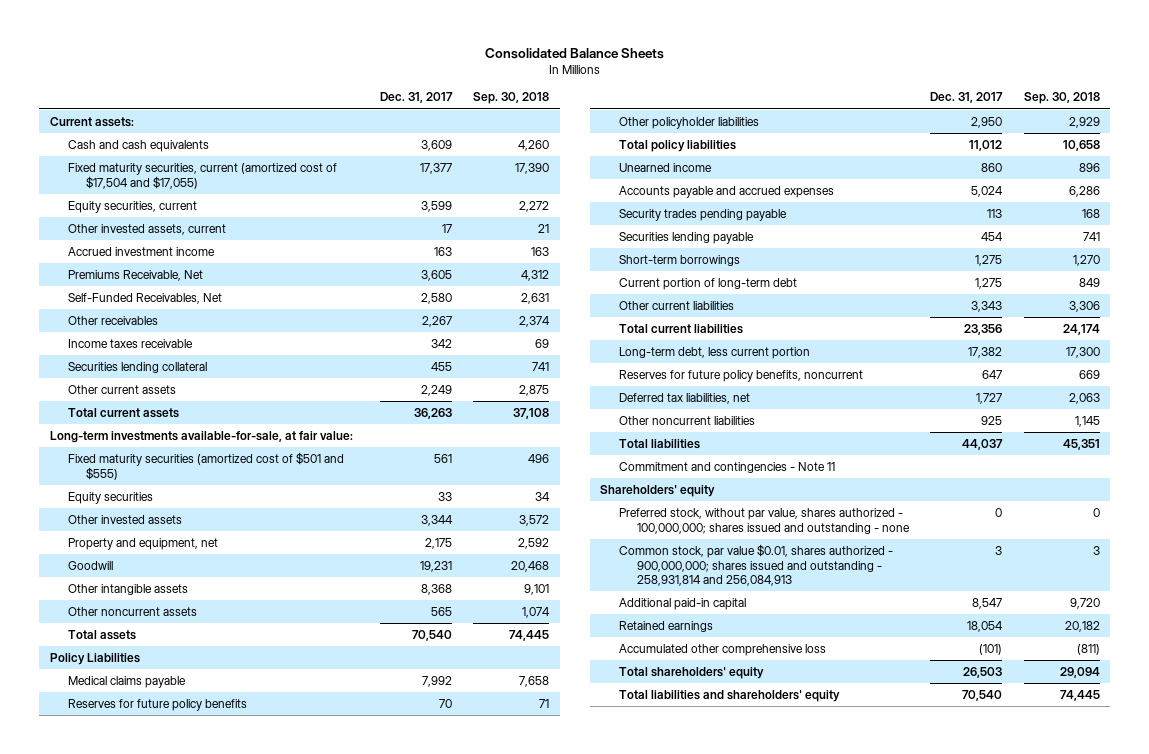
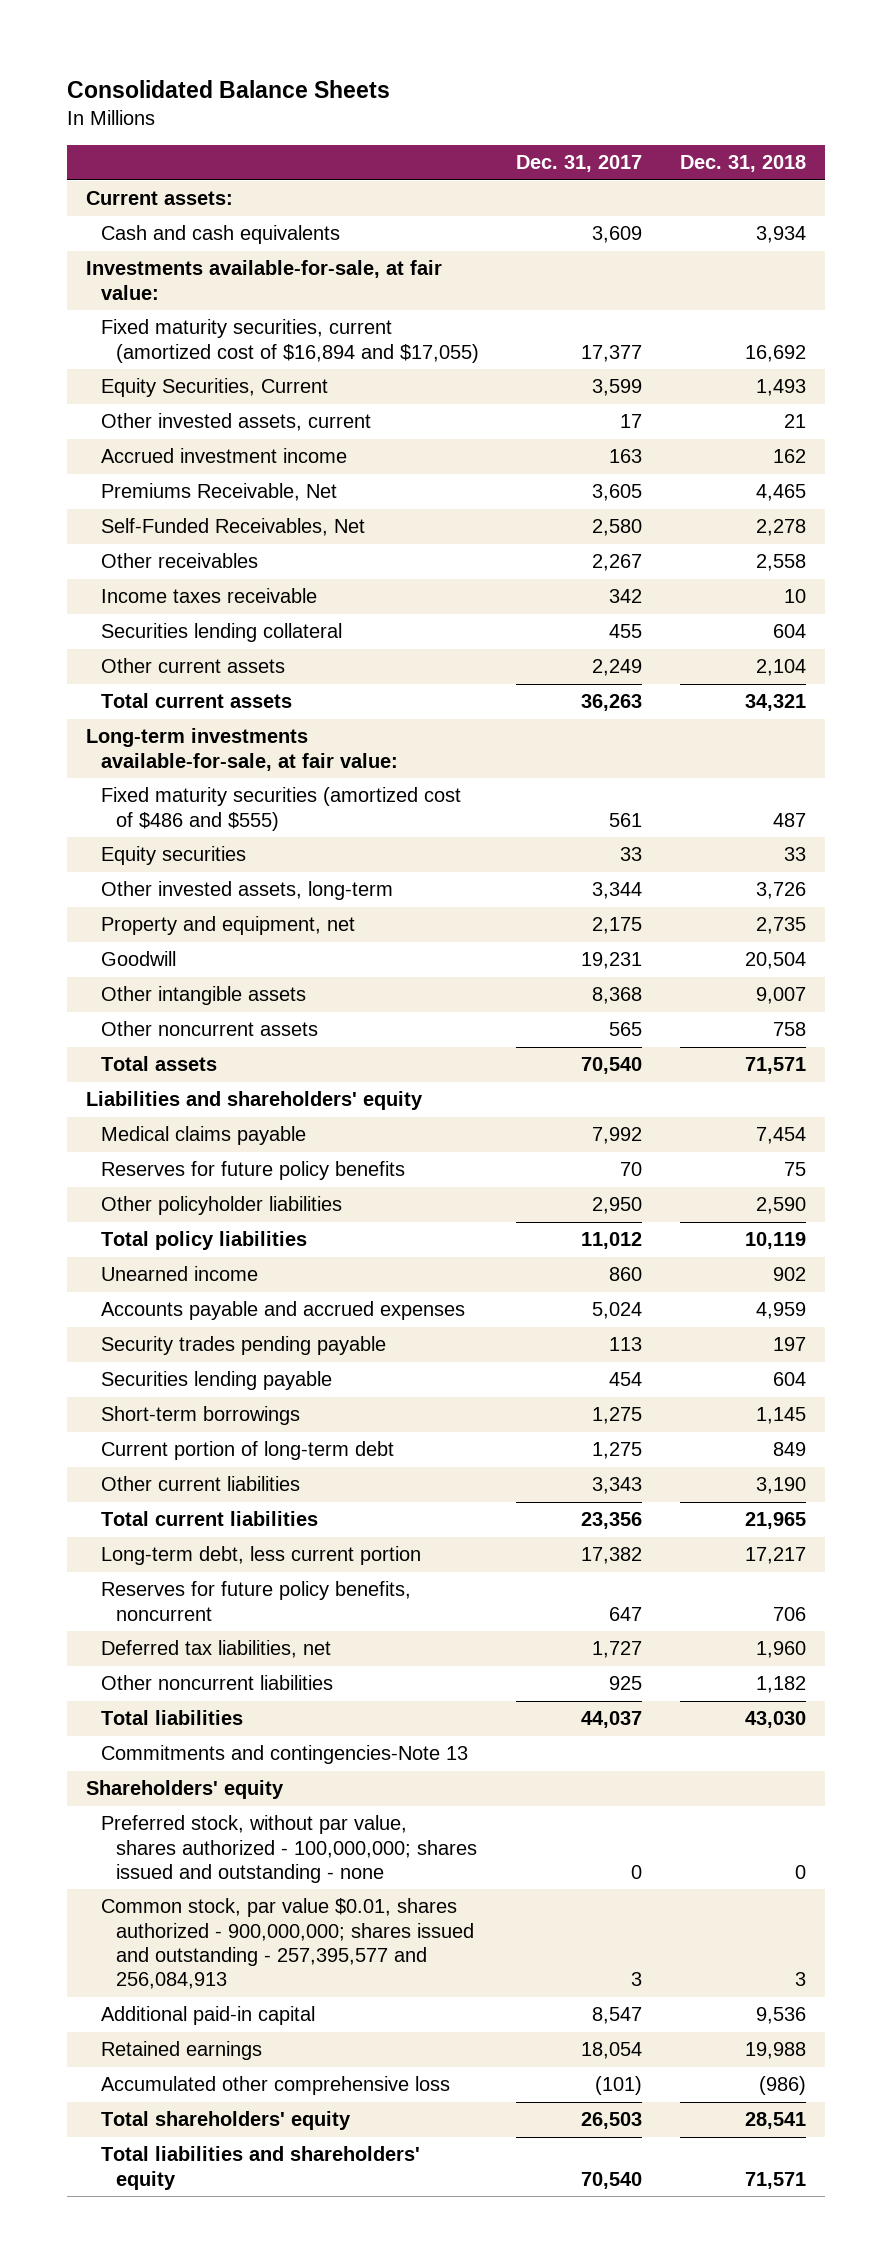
- | Dec. 31, 2017 | Sep. 30, 2018
+ | Dec. 31, 2017 | Dec. 31, 2018
- Fixed maturity securities, current (amortized cost of $17,504 and $17,055) | 17,377 | 17,390
- Equity securities, current | 3,599 | 2,272
+ Investments available-for-sale, at fair value:
+ Fixed maturity securities, current (amortized cost of $16,894 and $17,055) | 17,377 | 16,692
+ Equity Securities, Current | 3,599 | 1,493
- Fixed maturity securities (amortized cost of $501 and $555) | 561 | 496
+ Fixed maturity securities (amortized cost of $486 and $555) | 561 | 487
- Other invested assets | 3,344 | 3,572
+ Other invested assets, long-term | 3,344 | 3,726
- Policy Liabilities
+ Liabilities and shareholders' equity
- Commitment and contingencies - Note 11
+ Commitments and contingencies-Note 13
- Common stock, par value $0.01, shares authorized - 900,000,000; shares issued and outstanding - 258,931,814 and 256,084,913 | 3 | 3
+ Common stock, par value $0.01, shares authorized - 900,000,000; shares issued and outstanding - 257,395,577 and 256,084,913 | 3 | 3

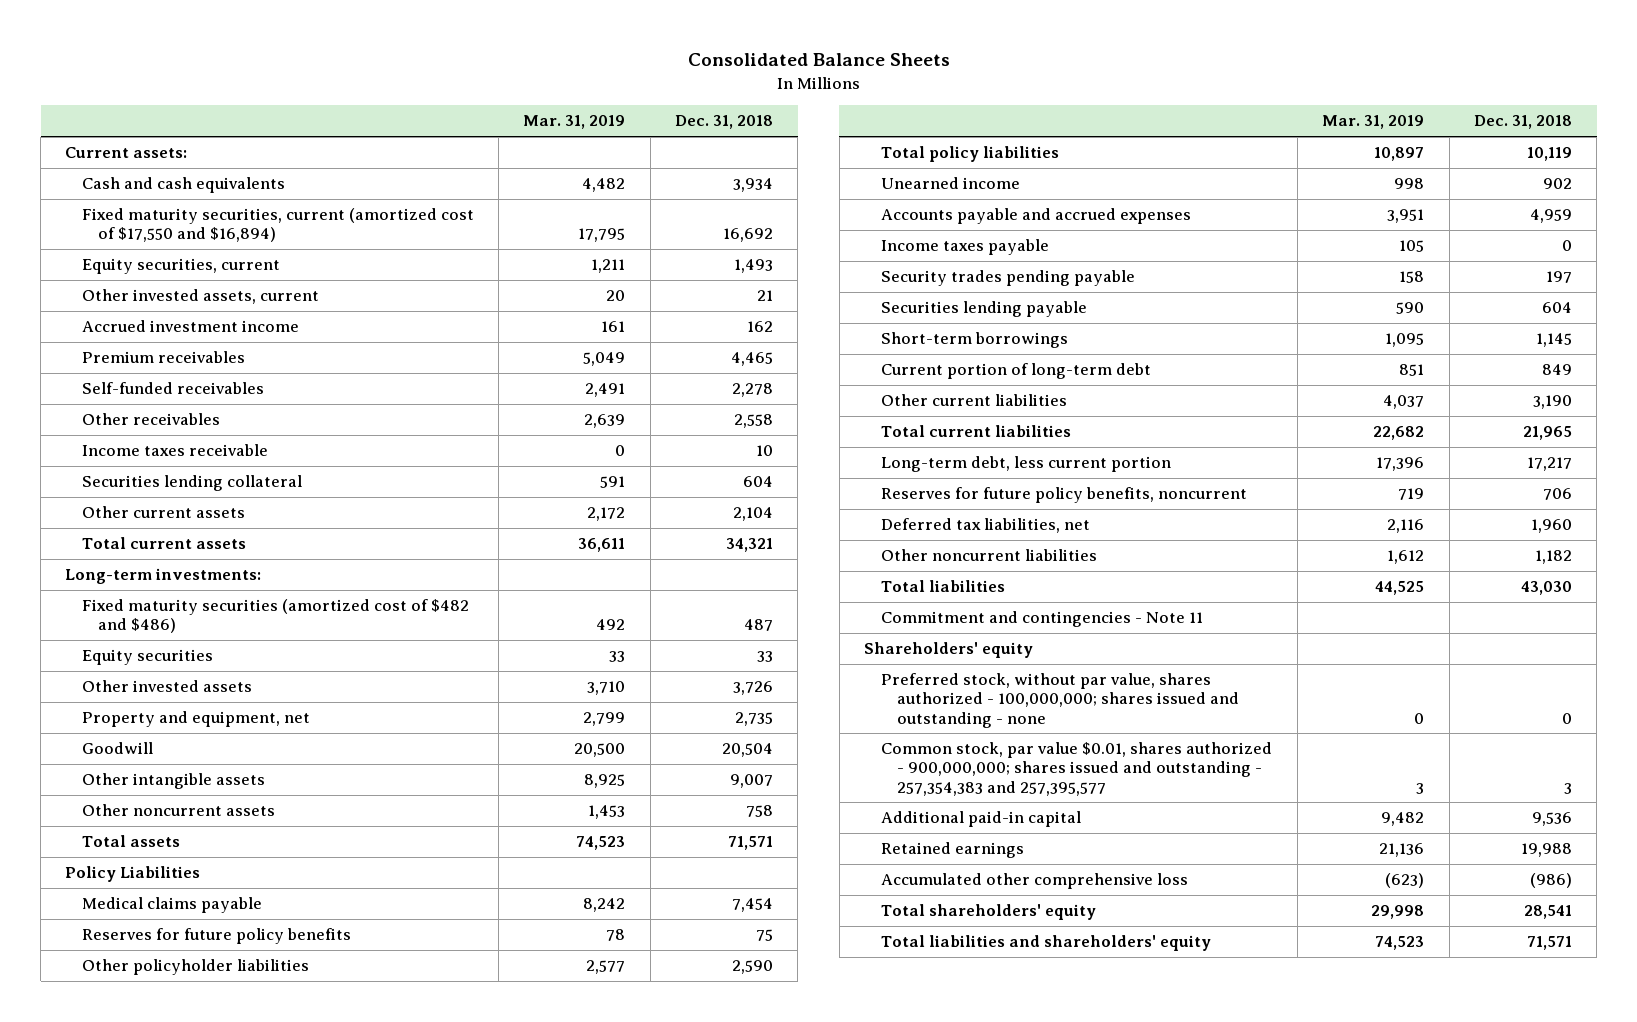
- | Dec. 31, 2017 | Dec. 31, 2018
+ | Mar. 31, 2019 | Dec. 31, 2018
- Investments available-for-sale, at fair value:
- Fixed maturity securities, current (amortized cost of $16,894 and $17,055) | 17,377 | 16,692
- Equity Securities, Current | 3,599 | 1,493
+ Fixed maturity securities, current (amortized cost of $17,550 and $16,894) | 17,795 | 16,692
+ Equity securities, current | 1,211 | 1,493
- Premiums Receivable, Net | 3,605 | 4,465
- Self-Funded Receivables, Net | 2,580 | 2,278
+ Premium receivables | 5,049 | 4,465
+ Self-funded receivables | 2,491 | 2,278
- Long-term investments available-for-sale, at fair value:
- Fixed maturity securities (amortized cost of $486 and $555) | 561 | 487
+ Long-term investments:
+ Fixed maturity securities (amortized cost of $482 and $486) | 492 | 487
- Other invested assets, long-term | 3,344 | 3,726
+ Other invested assets | 3,710 | 3,726
- Liabilities and shareholders' equity
+ Policy Liabilities
+ Income taxes payable | 105 | 0
- Commitments and contingencies-Note 13
+ Commitment and contingencies - Note 11
- Common stock, par value $0.01, shares authorized - 900,000,000; shares issued and outstanding - 257,395,577 and 256,084,913 | 3 | 3
+ Common stock, par value $0.01, shares authorized - 900,000,000; shares issued and outstanding - 257,354,383 and 257,395,577 | 3 | 3

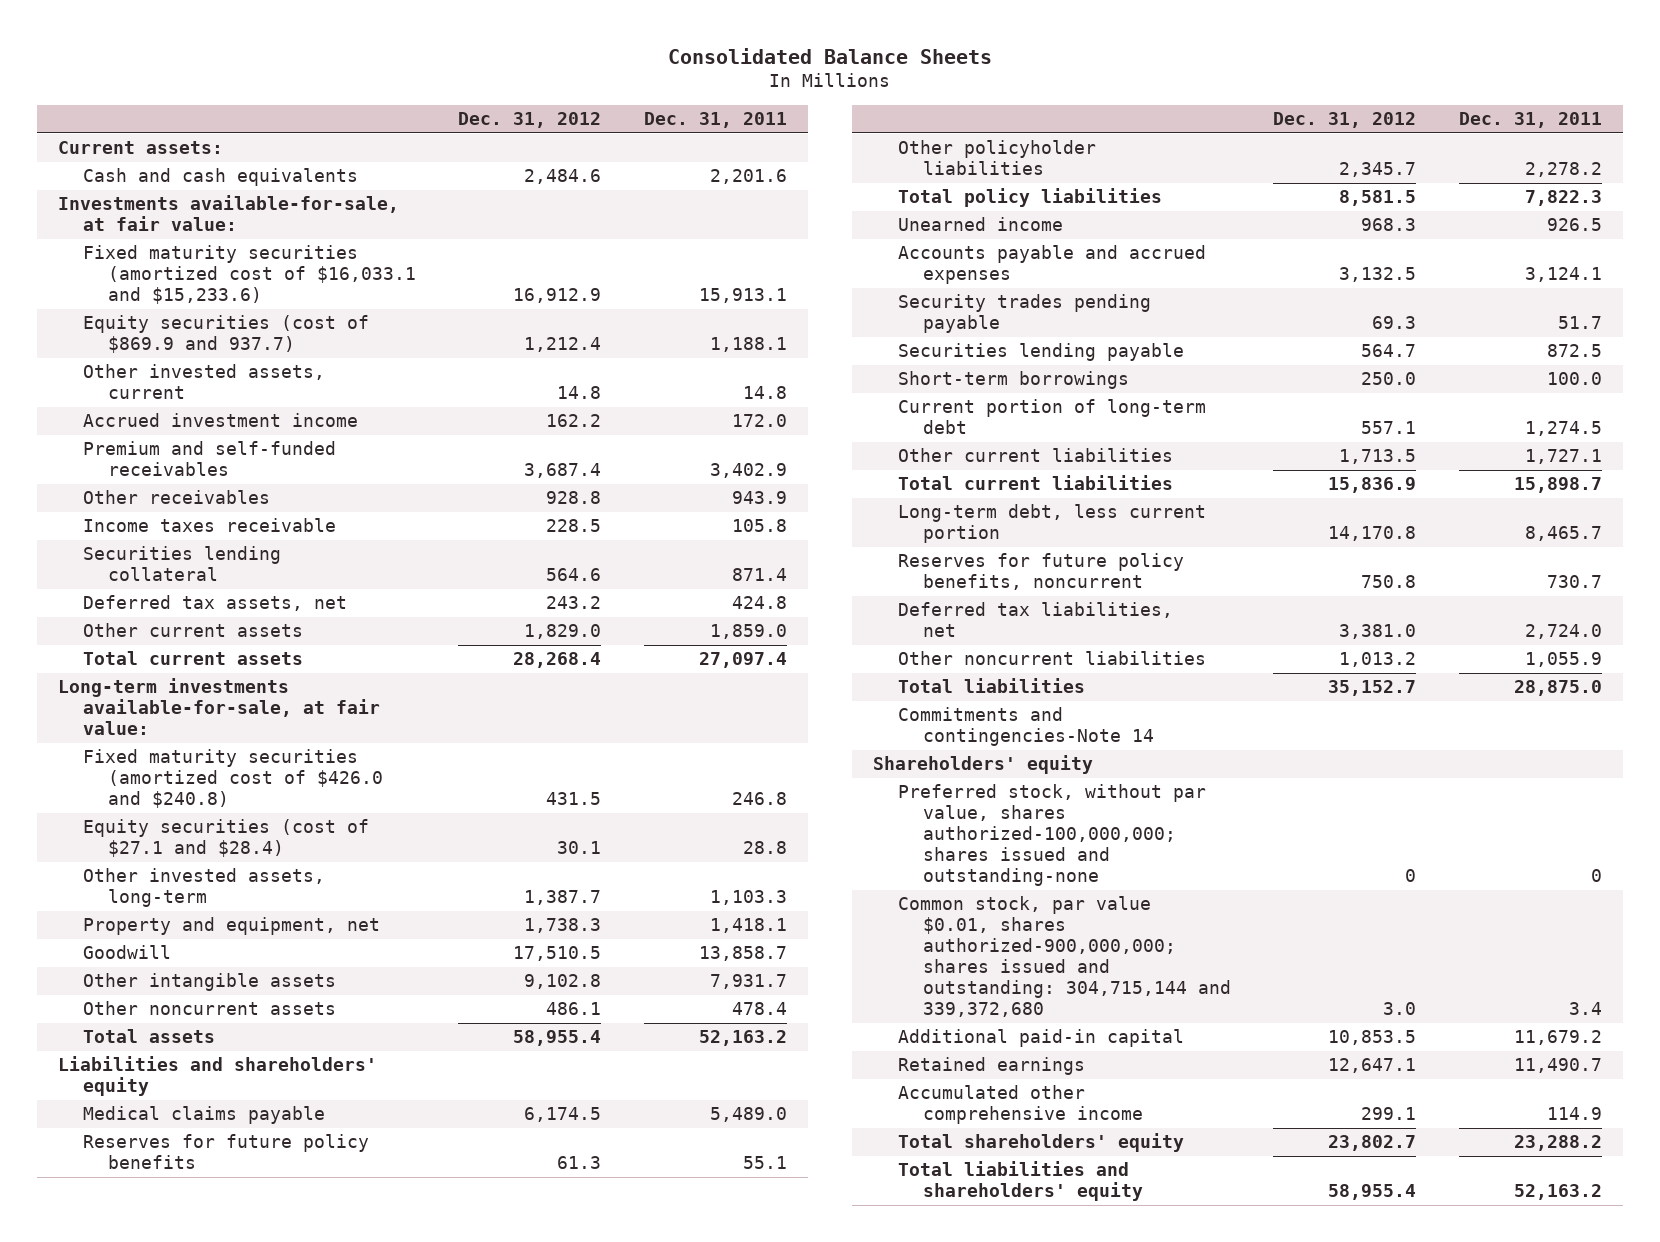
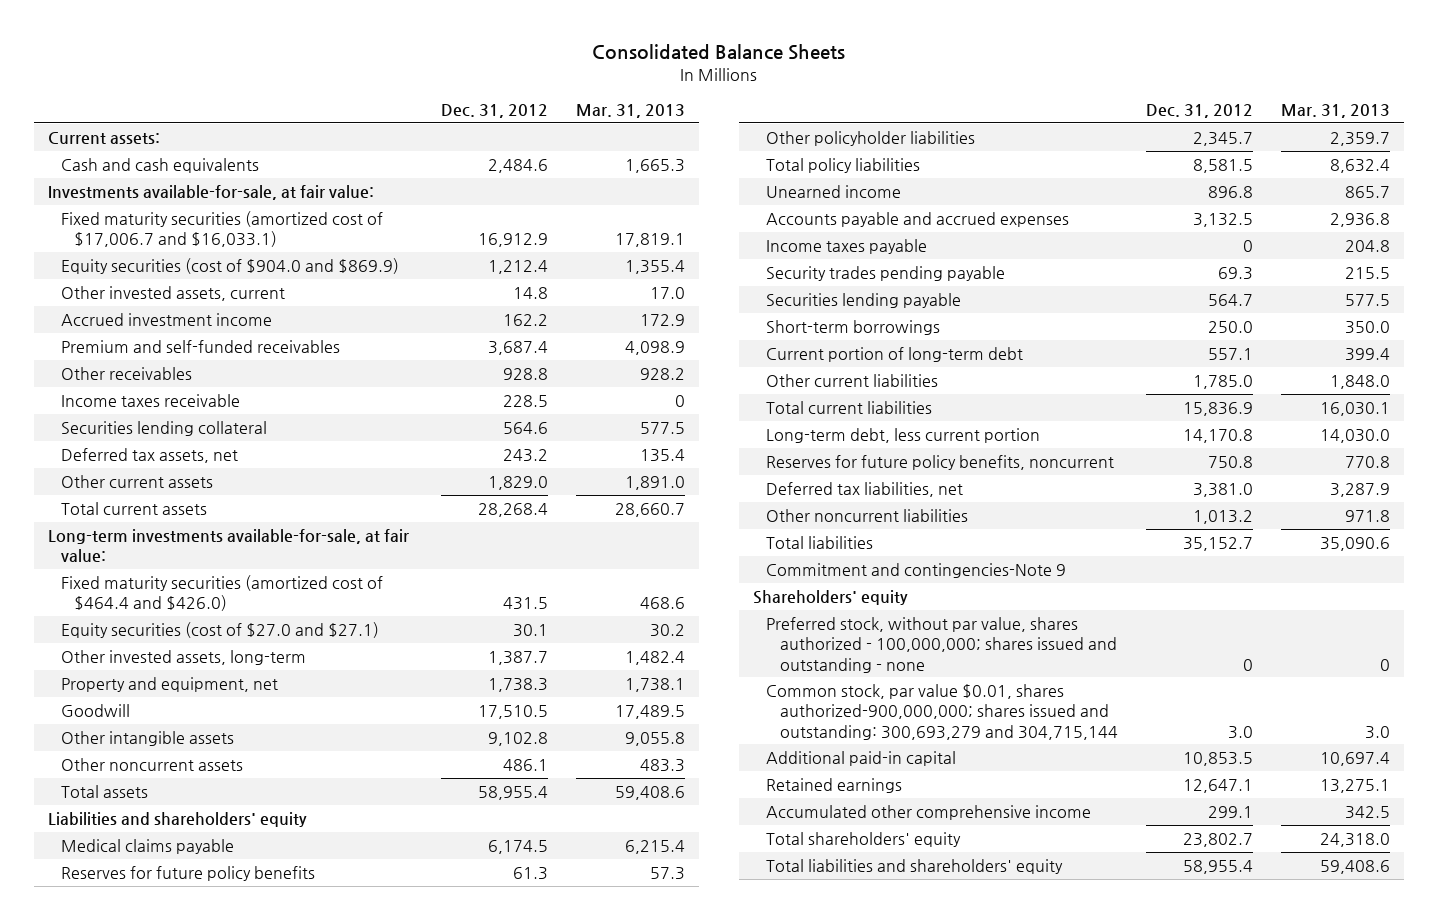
- | Dec. 31, 2012 | Dec. 31, 2011
+ | Dec. 31, 2012 | Mar. 31, 2013
- Fixed maturity securities (amortized cost of $16,033.1 and $15,233.6) | 16,912.9 | 15,913.1
- Equity securities (cost of $869.9 and 937.7) | 1,212.4 | 1,188.1
+ Fixed maturity securities (amortized cost of $17,006.7 and $16,033.1) | 16,912.9 | 17,819.1
+ Equity securities (cost of $904.0 and $869.9) | 1,212.4 | 1,355.4
- Fixed maturity securities (amortized cost of $426.0 and $240.8) | 431.5 | 246.8
- Equity securities (cost of $27.1 and $28.4) | 30.1 | 28.8
+ Fixed maturity securities (amortized cost of $464.4 and $426.0) | 431.5 | 468.6
+ Equity securities (cost of $27.0 and $27.1) | 30.1 | 30.2
- Unearned income | 968.3 | 926.5
+ Unearned income | 896.8 | 865.7
+ Income taxes payable | 0 | 204.8
- Other current liabilities | 1,713.5 | 1,727.1
+ Other current liabilities | 1,785.0 | 1,848.0
- Commitments and contingencies-Note 14
+ Commitment and contingencies-Note 9
- Preferred stock, without par value, shares authorized-100,000,000; shares issued and outstanding-none | 0 | 0
- Common stock, par value $0.01, shares authorized-900,000,000; shares issued and outstanding: 304,715,144 and 339,372,680 | 3.0 | 3.4
+ Preferred stock, without par value, shares authorized - 100,000,000; shares issued and outstanding - none | 0 | 0
+ Common stock, par value $0.01, shares authorized-900,000,000; shares issued and outstanding: 300,693,279 and 304,715,144 | 3.0 | 3.0

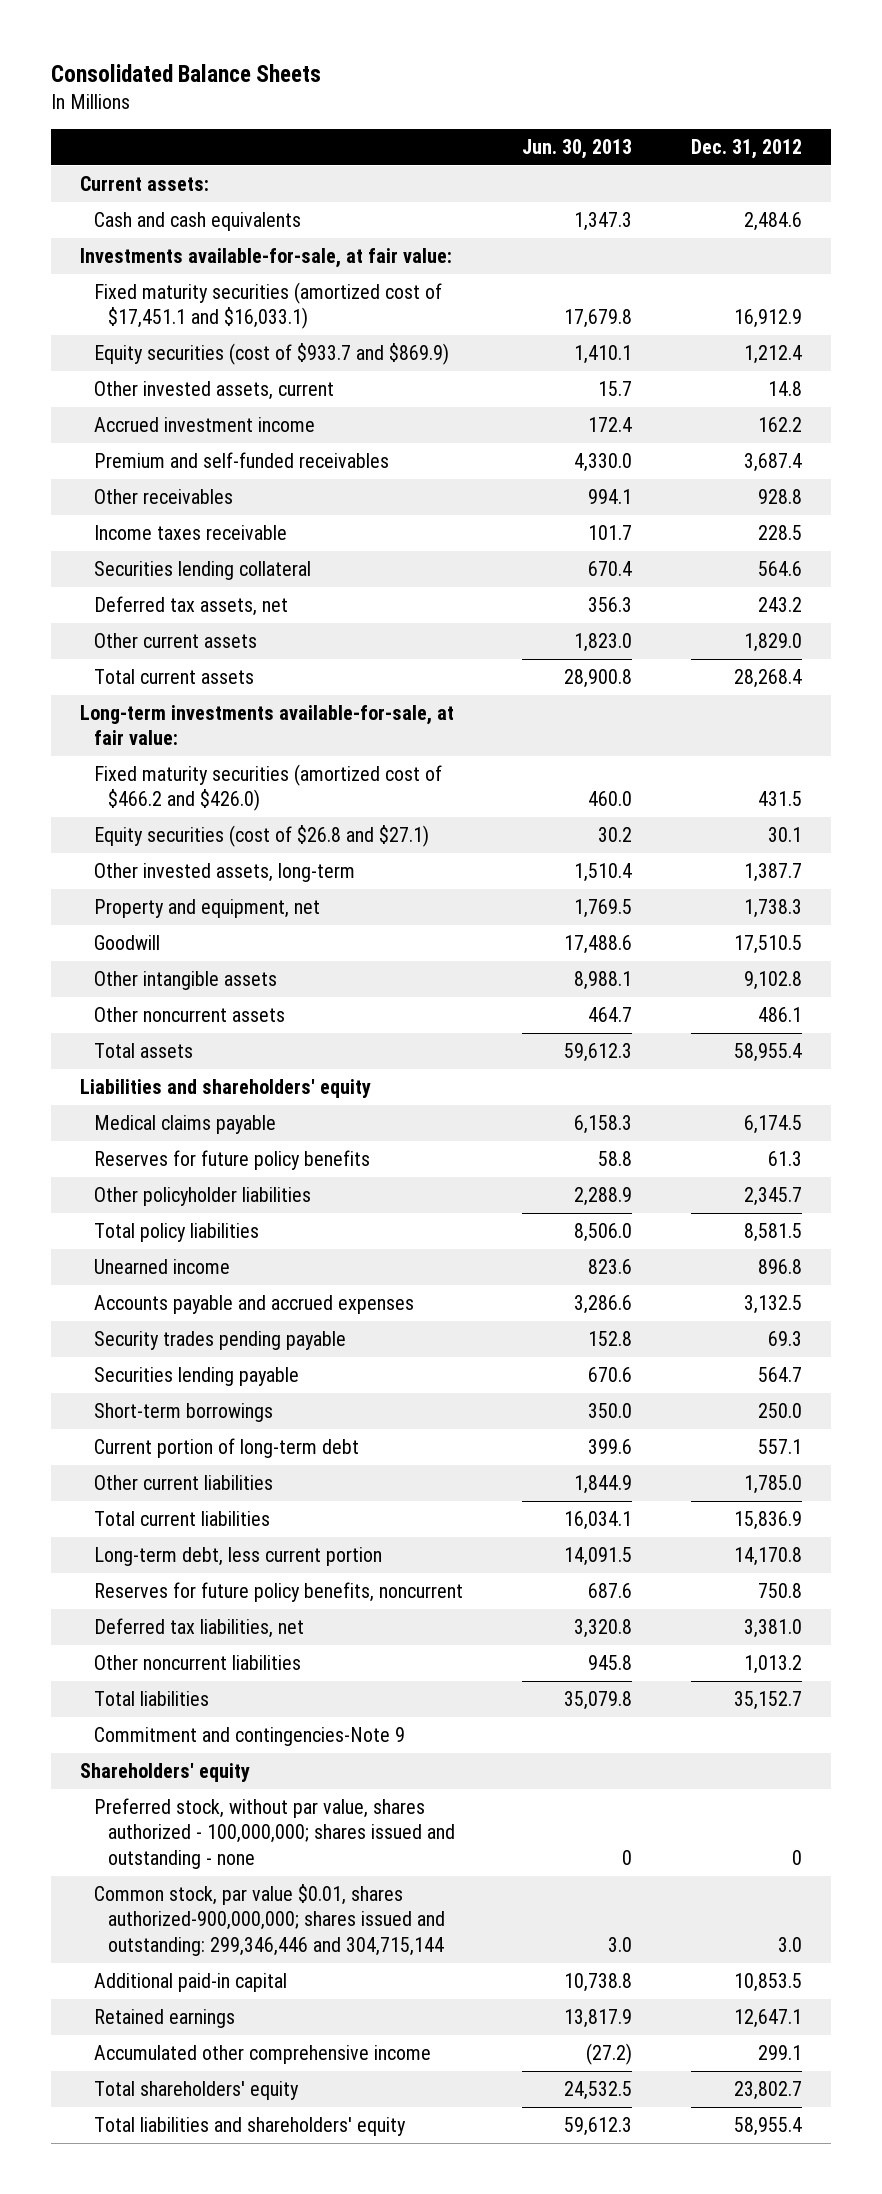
- | Dec. 31, 2012 | Mar. 31, 2013
+ | Jun. 30, 2013 | Dec. 31, 2012
- Fixed maturity securities (amortized cost of $17,006.7 and $16,033.1) | 16,912.9 | 17,819.1
- Equity securities (cost of $904.0 and $869.9) | 1,212.4 | 1,355.4
+ Fixed maturity securities (amortized cost of $17,451.1 and $16,033.1) | 17,679.8 | 16,912.9
+ Equity securities (cost of $933.7 and $869.9) | 1,410.1 | 1,212.4
- Fixed maturity securities (amortized cost of $464.4 and $426.0) | 431.5 | 468.6
- Equity securities (cost of $27.0 and $27.1) | 30.1 | 30.2
+ Fixed maturity securities (amortized cost of $466.2 and $426.0) | 460.0 | 431.5
+ Equity securities (cost of $26.8 and $27.1) | 30.2 | 30.1
- Income taxes payable | 0 | 204.8
- Common stock, par value $0.01, shares authorized-900,000,000; shares issued and outstanding: 300,693,279 and 304,715,144 | 3.0 | 3.0
+ Common stock, par value $0.01, shares authorized-900,000,000; shares issued and outstanding: 299,346,446 and 304,715,144 | 3.0 | 3.0

